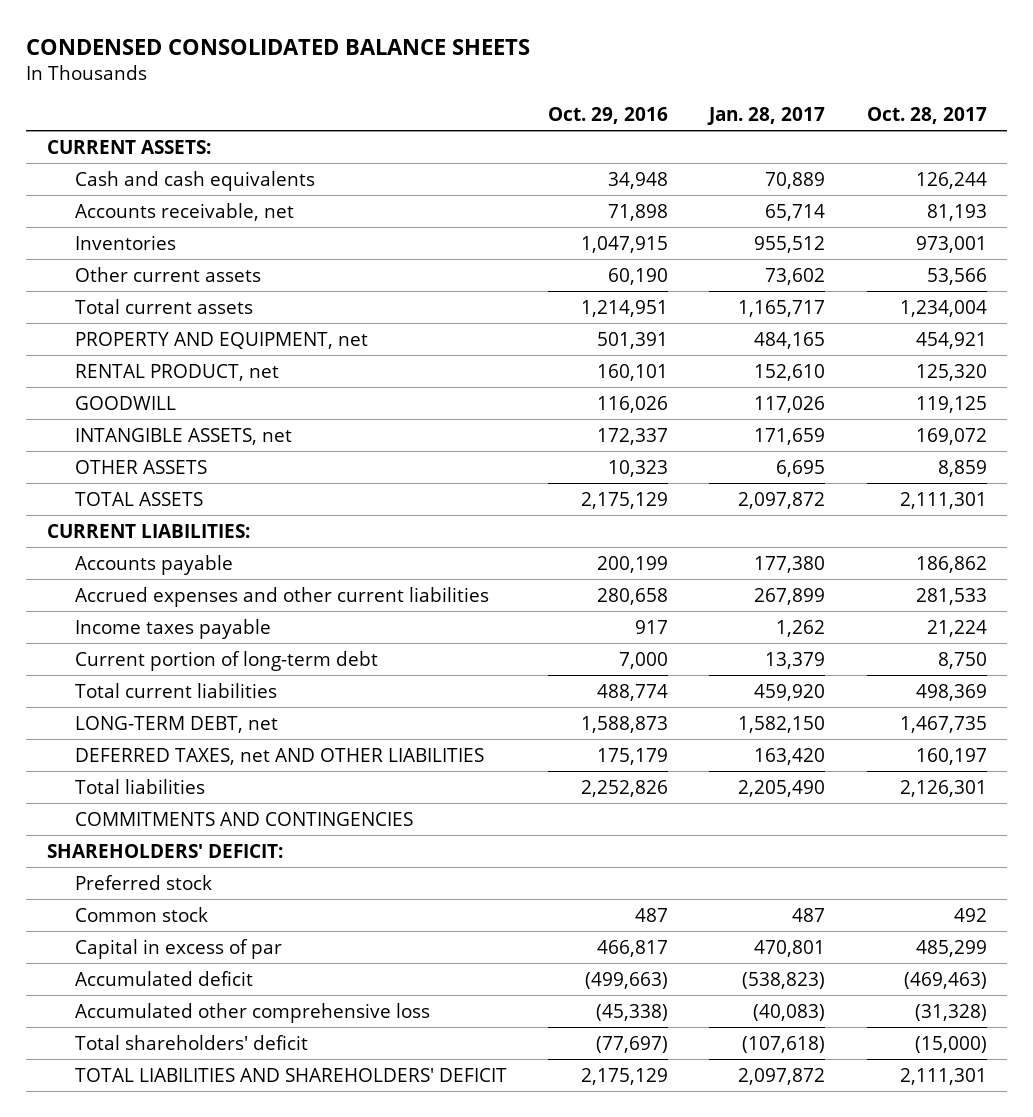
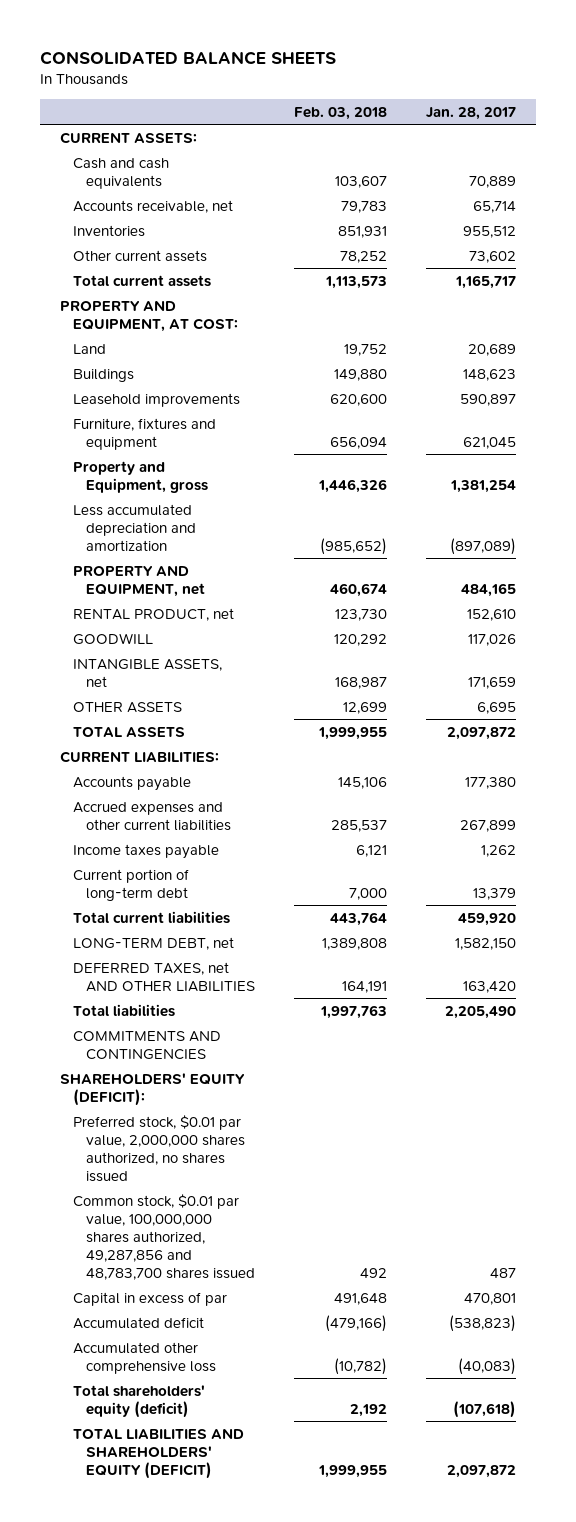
- CONDENSED CONSOLIDATED BALANCE SHEETS
+ CONSOLIDATED BALANCE SHEETS
- | Oct. 29, 2016 | Jan. 28, 2017 | Oct. 28, 2017
+ | Feb. 03, 2018 | Jan. 28, 2017
+ PROPERTY AND EQUIPMENT, AT COST:
+ Land | 19,752 | 20,689
+ Buildings | 149,880 | 148,623
+ Leasehold improvements | 620,600 | 590,897
+ Furniture, fixtures and equipment | 656,094 | 621,045
+ Property and Equipment, gross | 1,446,326 | 1,381,254
+ Less accumulated depreciation and amortization | (985,652) | (897,089)
- SHAREHOLDERS' DEFICIT:
- Preferred stock
- Common stock | 487 | 487 | 492
+ SHAREHOLDERS' EQUITY (DEFICIT):
+ Preferred stock, $0.01 par value, 2,000,000 shares authorized, no shares issued
+ Common stock, $0.01 par value, 100,000,000 shares authorized, 49,287,856 and 48,783,700 shares issued | 492 | 487
- Total shareholders' deficit | (77,697) | (107,618) | (15,000)
- TOTAL LIABILITIES AND SHAREHOLDERS' DEFICIT | 2,175,129 | 2,097,872 | 2,111,301
+ Total shareholders' equity (deficit) | 2,192 | (107,618)
+ TOTAL LIABILITIES AND SHAREHOLDERS' EQUITY (DEFICIT) | 1,999,955 | 2,097,872

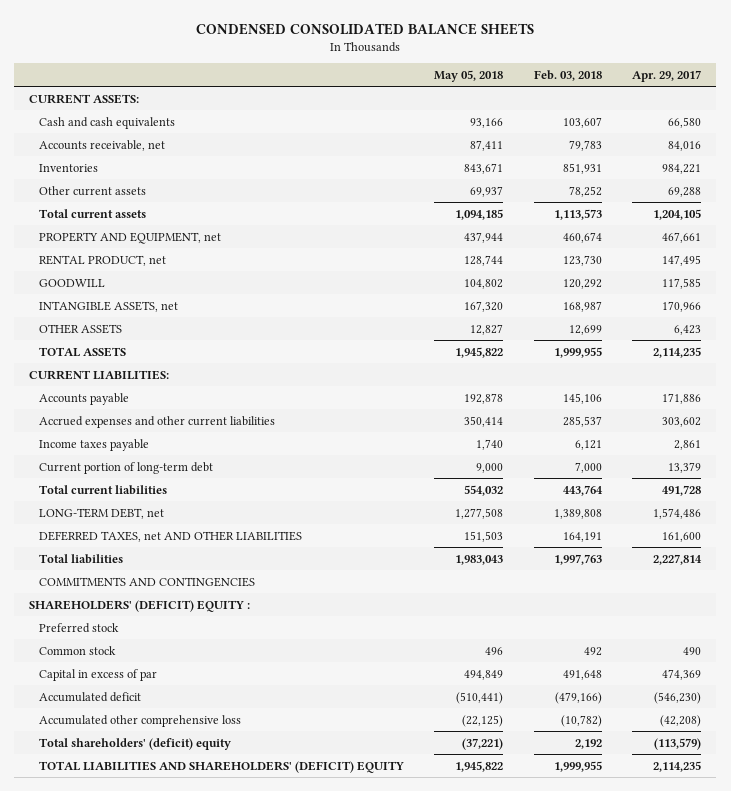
- CONSOLIDATED BALANCE SHEETS
+ CONDENSED CONSOLIDATED BALANCE SHEETS
- | Feb. 03, 2018 | Jan. 28, 2017
+ | May 05, 2018 | Feb. 03, 2018 | Apr. 29, 2017
- PROPERTY AND EQUIPMENT, AT COST:
- Land | 19,752 | 20,689
- Buildings | 149,880 | 148,623
- Leasehold improvements | 620,600 | 590,897
- Furniture, fixtures and equipment | 656,094 | 621,045
- Property and Equipment, gross | 1,446,326 | 1,381,254
- Less accumulated depreciation and amortization | (985,652) | (897,089)
- SHAREHOLDERS' EQUITY (DEFICIT):
- Preferred stock, $0.01 par value, 2,000,000 shares authorized, no shares issued
- Common stock, $0.01 par value, 100,000,000 shares authorized, 49,287,856 and 48,783,700 shares issued | 492 | 487
+ SHAREHOLDERS' (DEFICIT) EQUITY :
+ Preferred stock
+ Common stock | 496 | 492 | 490
- Total shareholders' equity (deficit) | 2,192 | (107,618)
- TOTAL LIABILITIES AND SHAREHOLDERS' EQUITY (DEFICIT) | 1,999,955 | 2,097,872
+ Total shareholders' (deficit) equity | (37,221) | 2,192 | (113,579)
+ TOTAL LIABILITIES AND SHAREHOLDERS' (DEFICIT) EQUITY | 1,945,822 | 1,999,955 | 2,114,235

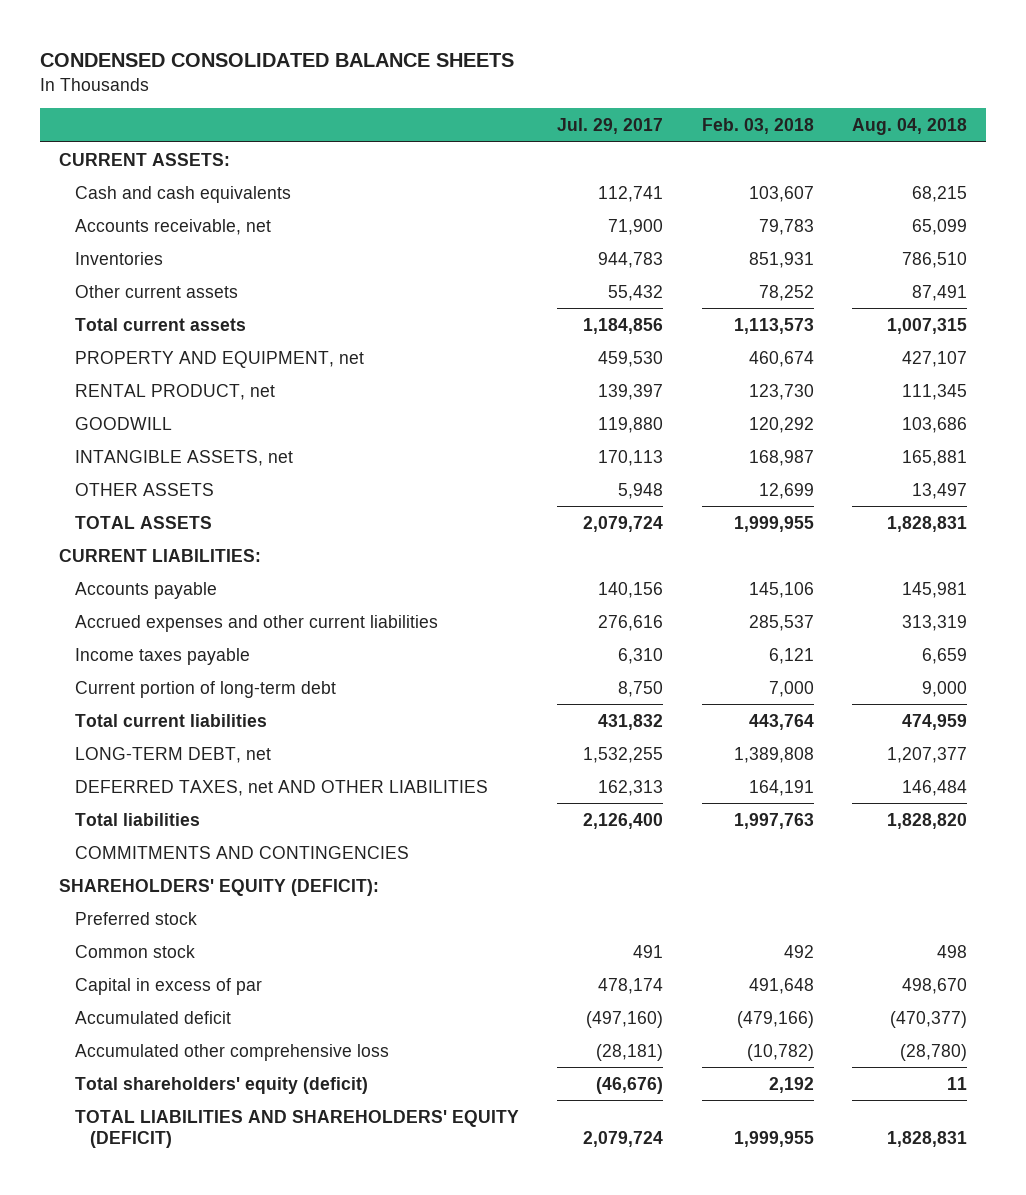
- | May 05, 2018 | Feb. 03, 2018 | Apr. 29, 2017
+ | Jul. 29, 2017 | Feb. 03, 2018 | Aug. 04, 2018
- SHAREHOLDERS' (DEFICIT) EQUITY :
+ SHAREHOLDERS' EQUITY (DEFICIT):
- Total shareholders' (deficit) equity | (37,221) | 2,192 | (113,579)
- TOTAL LIABILITIES AND SHAREHOLDERS' (DEFICIT) EQUITY | 1,945,822 | 1,999,955 | 2,114,235
+ Total shareholders' equity (deficit) | (46,676) | 2,192 | 11
+ TOTAL LIABILITIES AND SHAREHOLDERS' EQUITY (DEFICIT) | 2,079,724 | 1,999,955 | 1,828,831

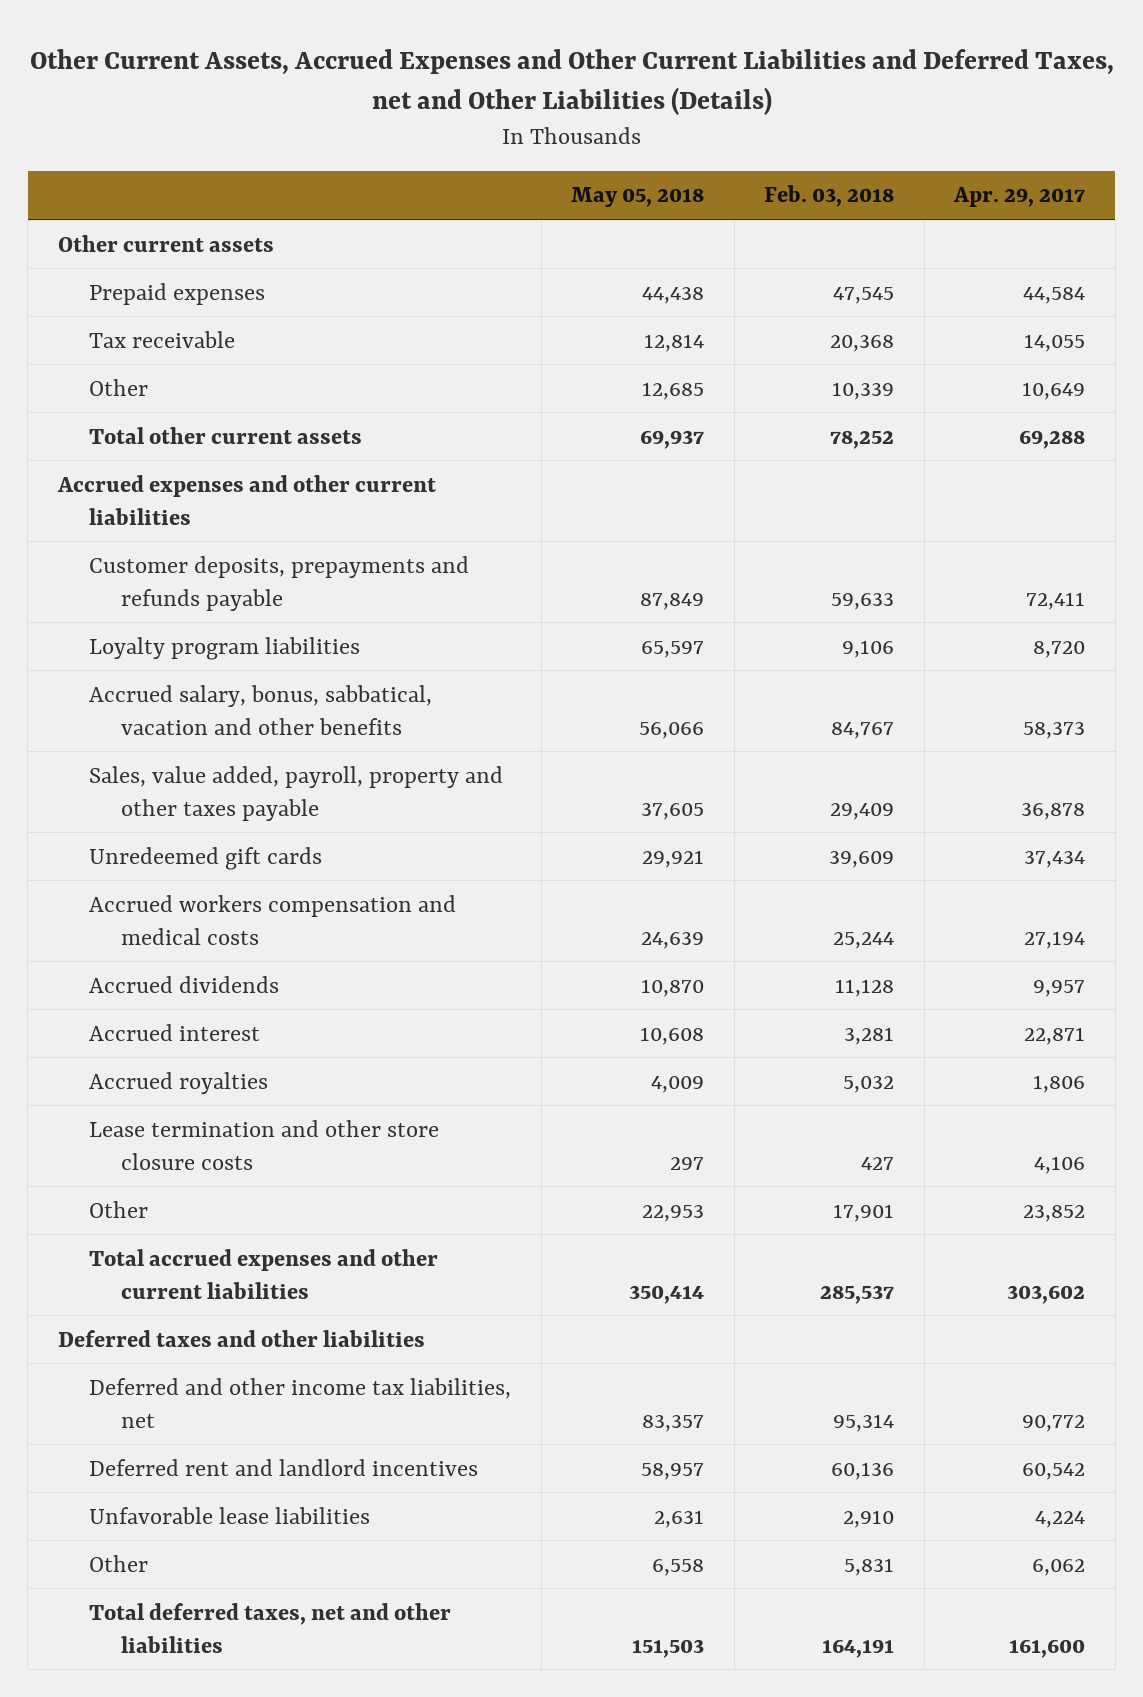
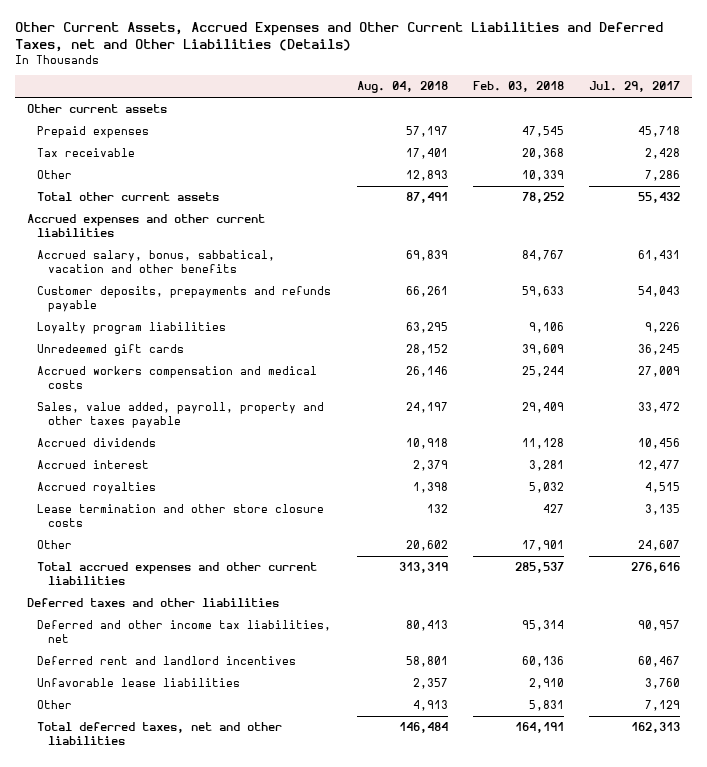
- | May 05, 2018 | Feb. 03, 2018 | Apr. 29, 2017
+ | Aug. 04, 2018 | Feb. 03, 2018 | Jul. 29, 2017
moved up: Accrued salary, bonus, sabbatical, vacation and other benefits | 69,839 | 84,767 | 61,431
moved down: Sales, value added, payroll, property and other taxes payable | 24,197 | 29,409 | 33,472

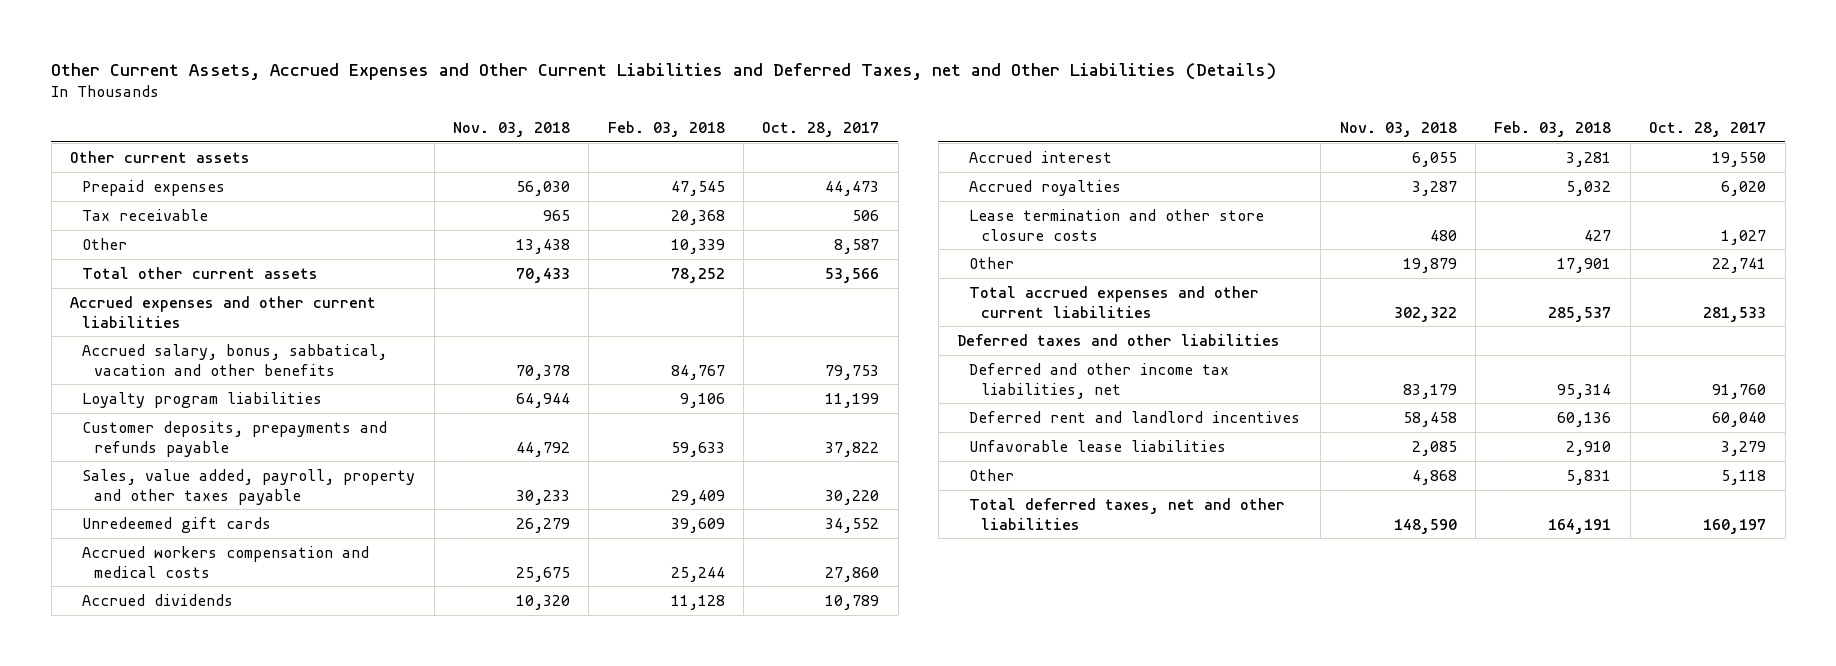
- | Aug. 04, 2018 | Feb. 03, 2018 | Jul. 29, 2017
+ | Nov. 03, 2018 | Feb. 03, 2018 | Oct. 28, 2017
moved down: Customer deposits, prepayments and refunds payable | 44,792 | 59,633 | 37,822
moved up: Sales, value added, payroll, property and other taxes payable | 30,233 | 29,409 | 30,220

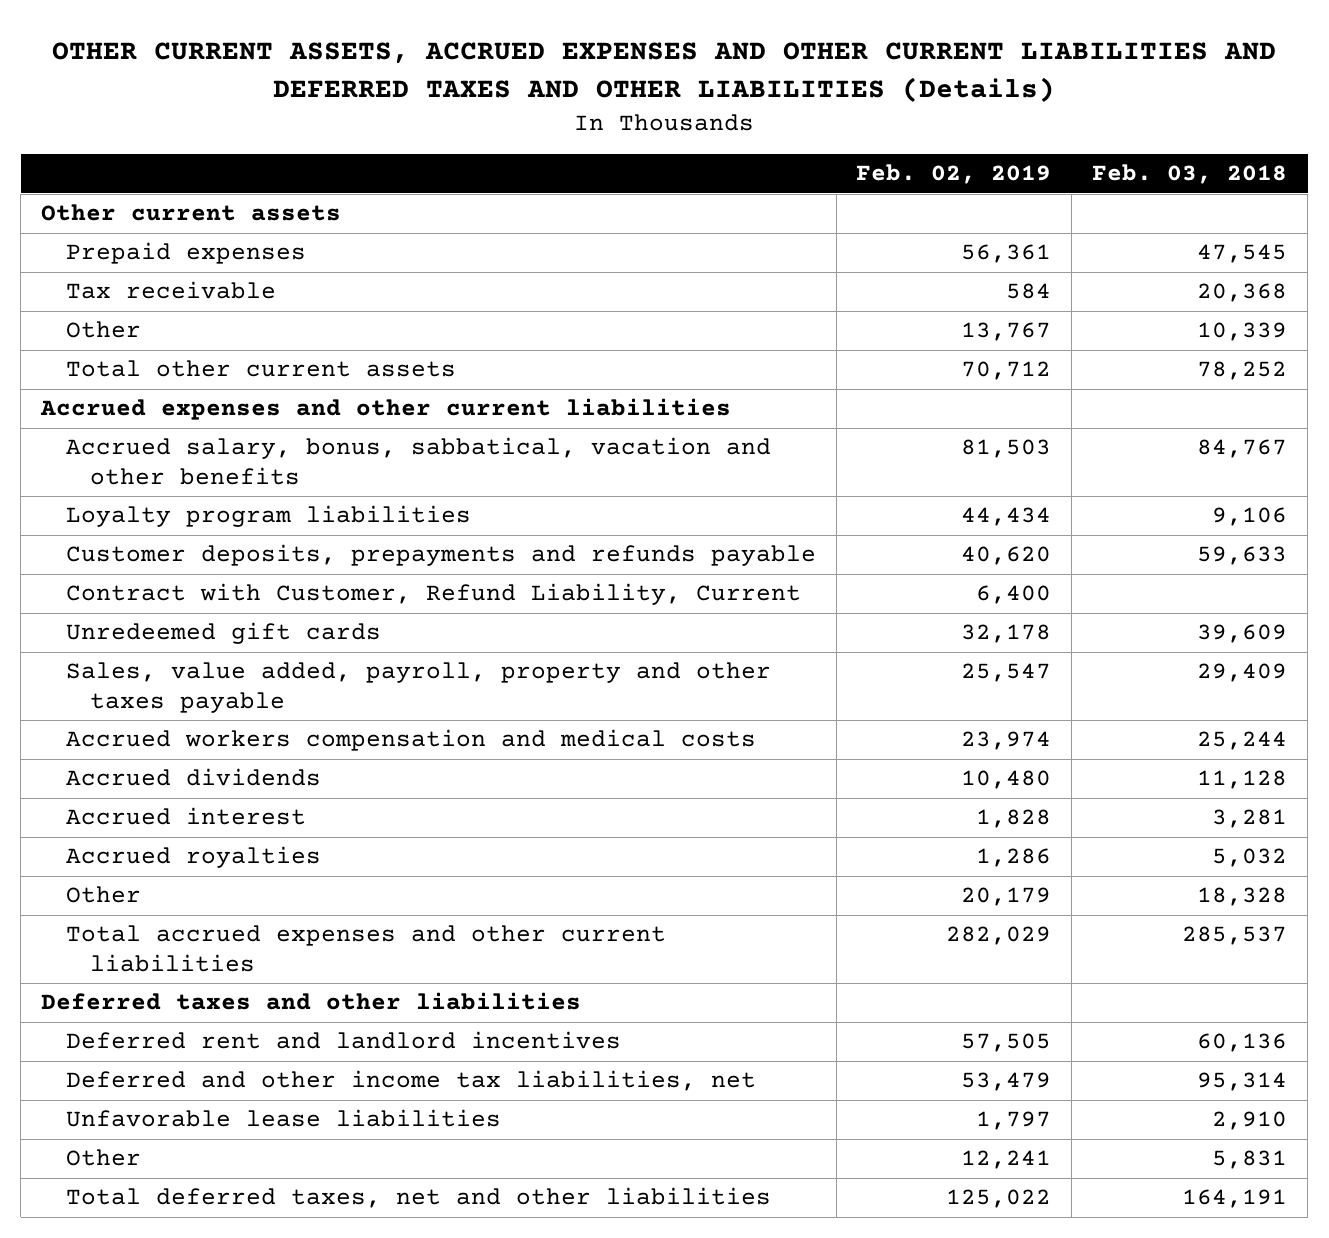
- Other Current Assets, Accrued Expenses and Other Current Liabilities and Deferred Taxes, net and Other Liabilities (Details)
+ OTHER CURRENT ASSETS, ACCRUED EXPENSES AND OTHER CURRENT LIABILITIES AND DEFERRED TAXES AND OTHER LIABILITIES (Details)
- | Nov. 03, 2018 | Feb. 03, 2018 | Oct. 28, 2017
+ | Feb. 02, 2019 | Feb. 03, 2018
+ Contract with Customer, Refund Liability, Current | 6,400 |
moved down: Sales, value added, payroll, property and other taxes payable | 25,547 | 29,409
- Lease termination and other store closure costs | 480 | 427 | 1,027
- Other | 19,879 | 17,901 | 22,741
+ Other | 20,179 | 18,328
moved down: Deferred and other income tax liabilities, net | 53,479 | 95,314

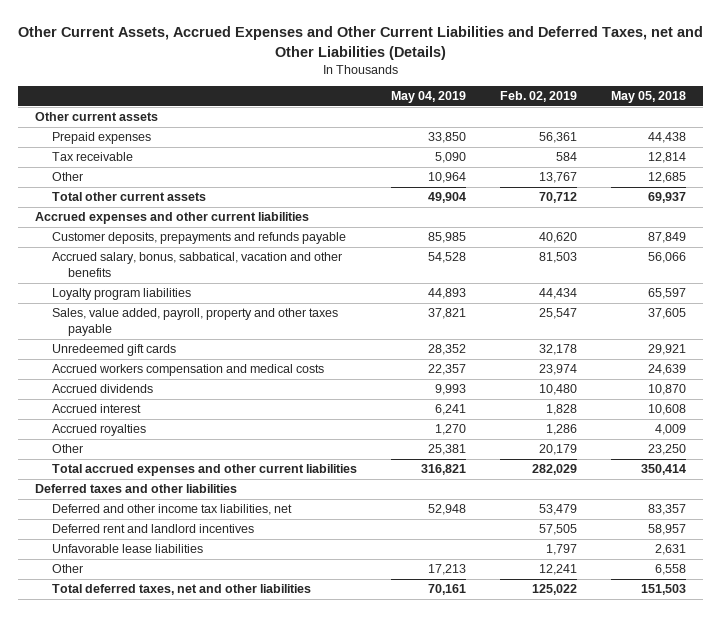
- OTHER CURRENT ASSETS, ACCRUED EXPENSES AND OTHER CURRENT LIABILITIES AND DEFERRED TAXES AND OTHER LIABILITIES (Details)
+ Other Current Assets, Accrued Expenses and Other Current Liabilities and Deferred Taxes, net and Other Liabilities (Details)
- | Feb. 02, 2019 | Feb. 03, 2018
+ | May 04, 2019 | Feb. 02, 2019 | May 05, 2018
moved up: Customer deposits, prepayments and refunds payable | 85,985 | 40,620 | 87,849
- Contract with Customer, Refund Liability, Current | 6,400 |
moved down: Unredeemed gift cards | 28,352 | 32,178 | 29,921
moved down: Deferred rent and landlord incentives | | 57,505 | 58,957

